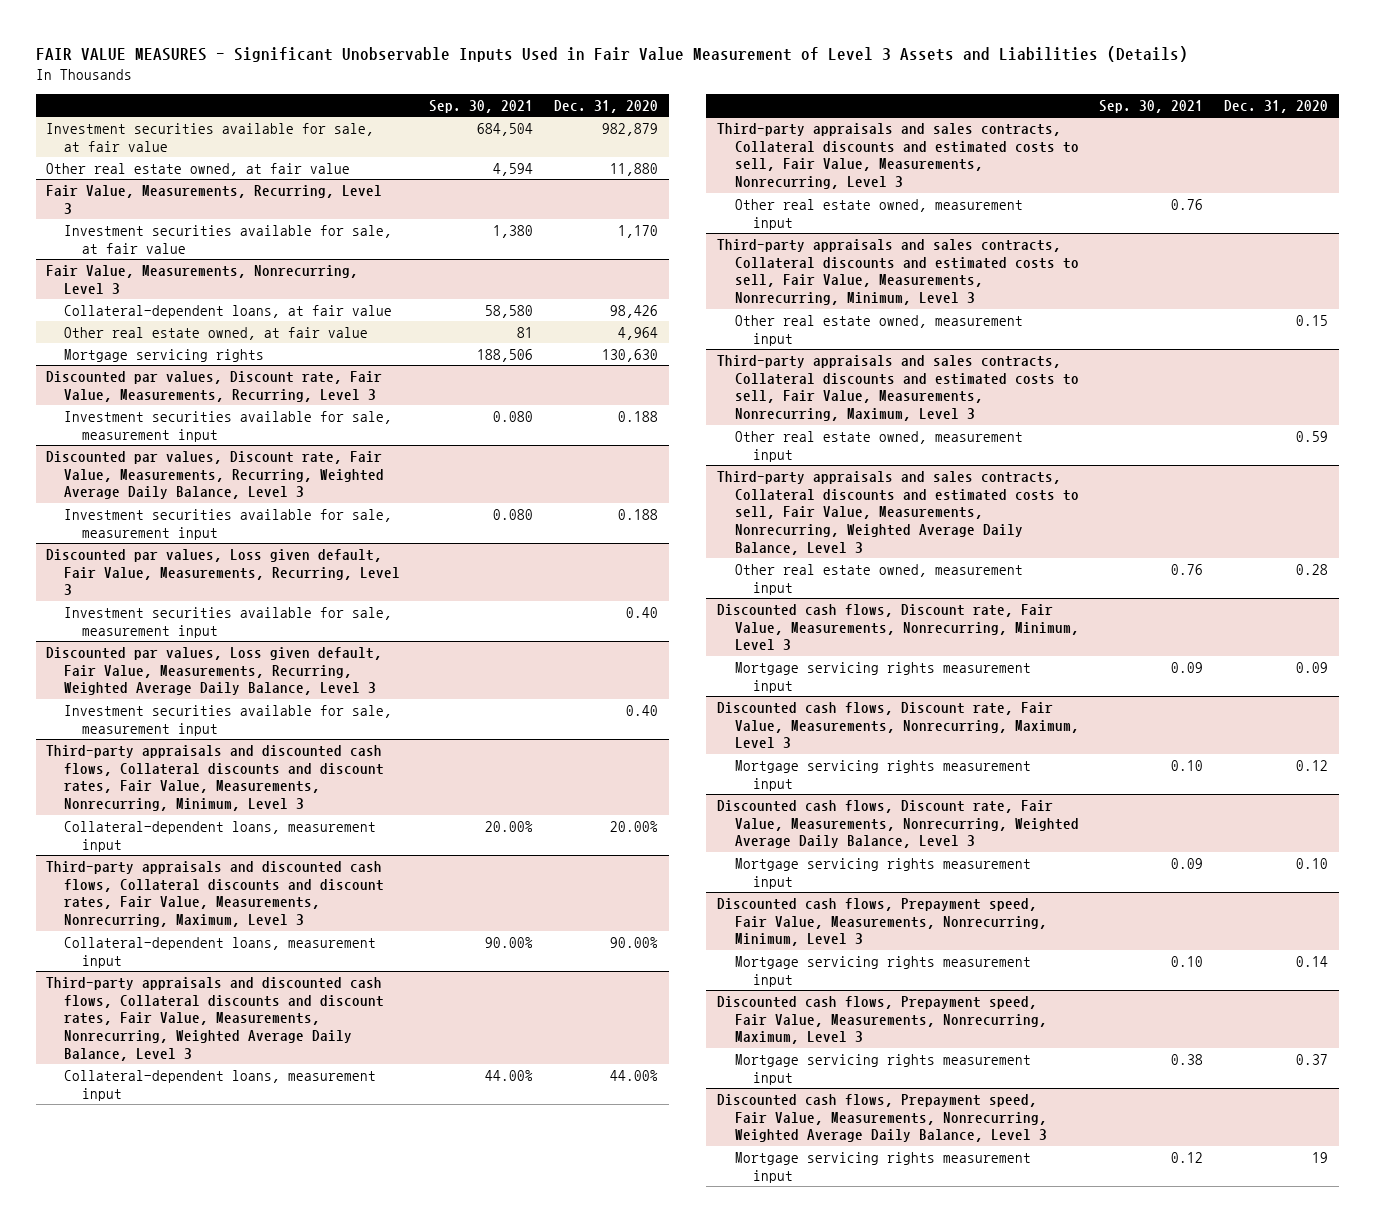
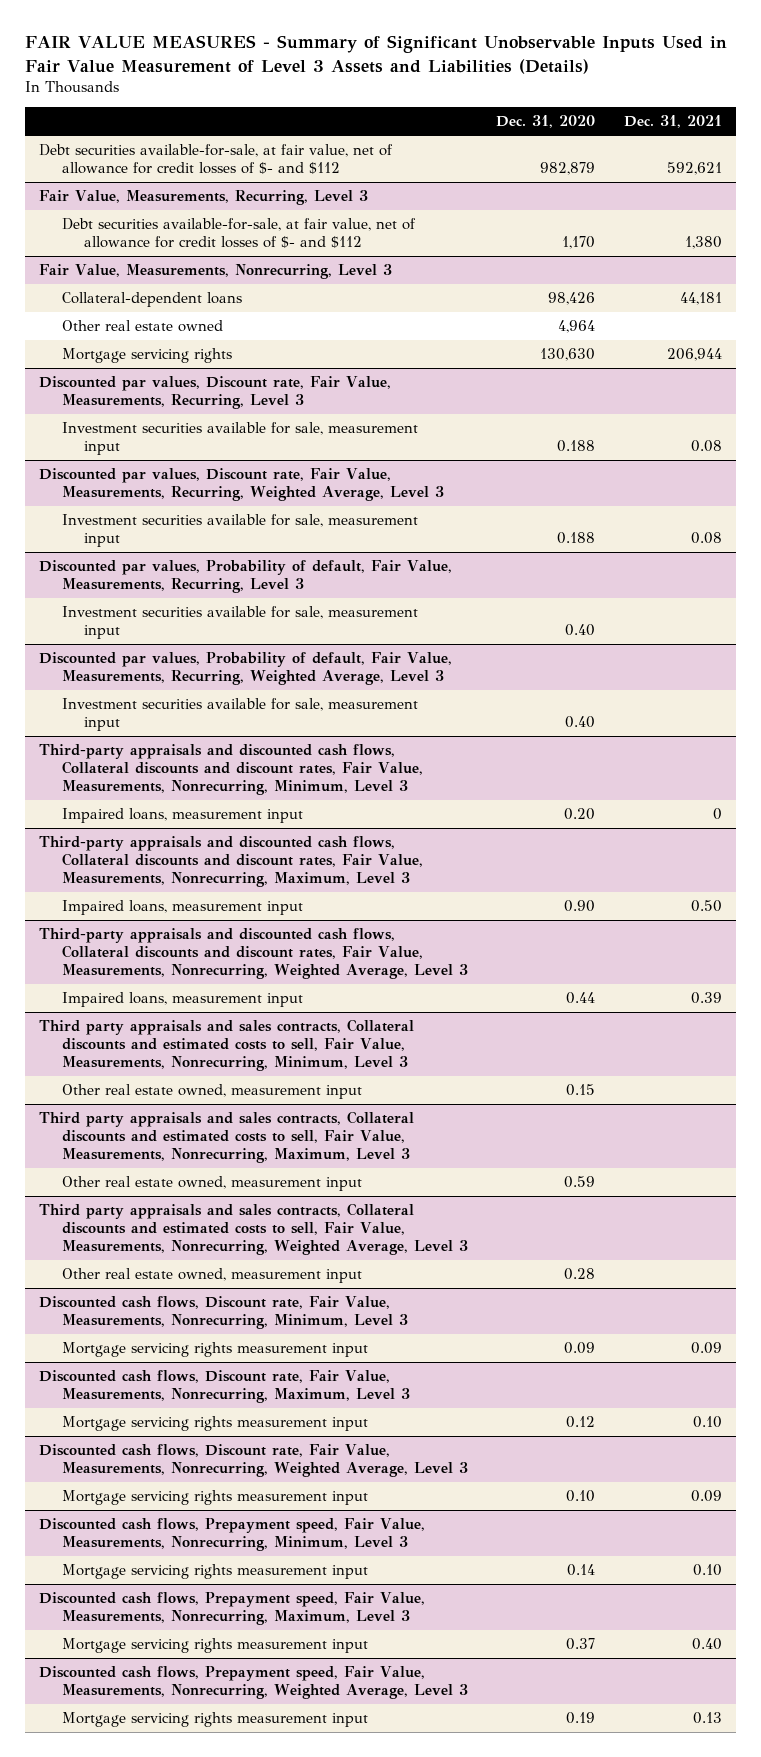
- FAIR VALUE MEASURES - Significant Unobservable Inputs Used in Fair Value Measurement of Level 3 Assets and Liabilities (Details)
+ FAIR VALUE MEASURES - Summary of Significant Unobservable Inputs Used in Fair Value Measurement of Level 3 Assets and Liabilities (Details)
- | Sep. 30, 2021 | Dec. 31, 2020
+ | Dec. 31, 2020 | Dec. 31, 2021
- Investment securities available for sale, at fair value | 684,504 | 982,879
- Other real estate owned, at fair value | 4,594 | 11,880
+ Debt securities available-for-sale, at fair value, net of allowance for credit losses of $- and $112 | 982,879 | 592,621
@ Fair Value, Measurements, Recurring, Level 3
- Investment securities available for sale, at fair value | 1,380 | 1,170
+ Debt securities available-for-sale, at fair value, net of allowance for credit losses of $- and $112 | 1,170 | 1,380
@ Fair Value, Measurements, Nonrecurring, Level 3
- Collateral-dependent loans, at fair value | 58,580 | 98,426
- Other real estate owned, at fair value | 81 | 4,964
+ Collateral-dependent loans | 98,426 | 44,181
+ Other real estate owned | 4,964 |
- Discounted par values, Discount rate, Fair Value, Measurements, Recurring, Weighted Average Daily Balance, Level 3
+ Discounted par values, Discount rate, Fair Value, Measurements, Recurring, Weighted Average, Level 3
- Discounted par values, Loss given default, Fair Value, Measurements, Recurring, Level 3
+ Discounted par values, Probability of default, Fair Value, Measurements, Recurring, Level 3
- Discounted par values, Loss given default, Fair Value, Measurements, Recurring, Weighted Average Daily Balance, Level 3
+ Discounted par values, Probability of default, Fair Value, Measurements, Recurring, Weighted Average, Level 3
@ Third-party appraisals and discounted cash flows, Collateral discounts and discount rates, Fair Value, Measurements, Nonrecurring, Minimum, Level 3
- Collateral-dependent loans, measurement input | 20.00% | 20.00%
+ Impaired loans, measurement input | 0.20 | 0
@ Third-party appraisals and discounted cash flows, Collateral discounts and discount rates, Fair Value, Measurements, Nonrecurring, Maximum, Level 3
- Collateral-dependent loans, measurement input | 90.00% | 90.00%
- Third-party appraisals and discounted cash flows, Collateral discounts and discount rates, Fair Value, Measurements, Nonrecurring, Weighted Average Daily Balance, Level 3
- Collateral-dependent loans, measurement input | 44.00% | 44.00%
- Third-party appraisals and sales contracts, Collateral discounts and estimated costs to sell, Fair Value, Measurements, Nonrecurring, Level 3
- Other real estate owned, measurement input | 0.76 |
- Third-party appraisals and sales contracts, Collateral discounts and estimated costs to sell, Fair Value, Measurements, Nonrecurring, Minimum, Level 3
@ Third-party appraisals and discounted cash flows, Collateral discounts and discount rates, Fair Value, Measurements, Nonrecurring, Maximum, Level 3
+ Impaired loans, measurement input | 0.90 | 0.50
+ Third-party appraisals and discounted cash flows, Collateral discounts and discount rates, Fair Value, Measurements, Nonrecurring, Weighted Average, Level 3
+ Impaired loans, measurement input | 0.44 | 0.39
+ Third party appraisals and sales contracts, Collateral discounts and estimated costs to sell, Fair Value, Measurements, Nonrecurring, Minimum, Level 3
- Third-party appraisals and sales contracts, Collateral discounts and estimated costs to sell, Fair Value, Measurements, Nonrecurring, Maximum, Level 3
+ Third party appraisals and sales contracts, Collateral discounts and estimated costs to sell, Fair Value, Measurements, Nonrecurring, Maximum, Level 3
- Third-party appraisals and sales contracts, Collateral discounts and estimated costs to sell, Fair Value, Measurements, Nonrecurring, Weighted Average Daily Balance, Level 3
+ Third party appraisals and sales contracts, Collateral discounts and estimated costs to sell, Fair Value, Measurements, Nonrecurring, Weighted Average, Level 3
- Discounted cash flows, Discount rate, Fair Value, Measurements, Nonrecurring, Weighted Average Daily Balance, Level 3
+ Discounted cash flows, Discount rate, Fair Value, Measurements, Nonrecurring, Weighted Average, Level 3
- Discounted cash flows, Prepayment speed, Fair Value, Measurements, Nonrecurring, Weighted Average Daily Balance, Level 3
- Mortgage servicing rights measurement input | 0.12 | 19
+ Discounted cash flows, Prepayment speed, Fair Value, Measurements, Nonrecurring, Weighted Average, Level 3
+ Mortgage servicing rights measurement input | 0.19 | 0.13

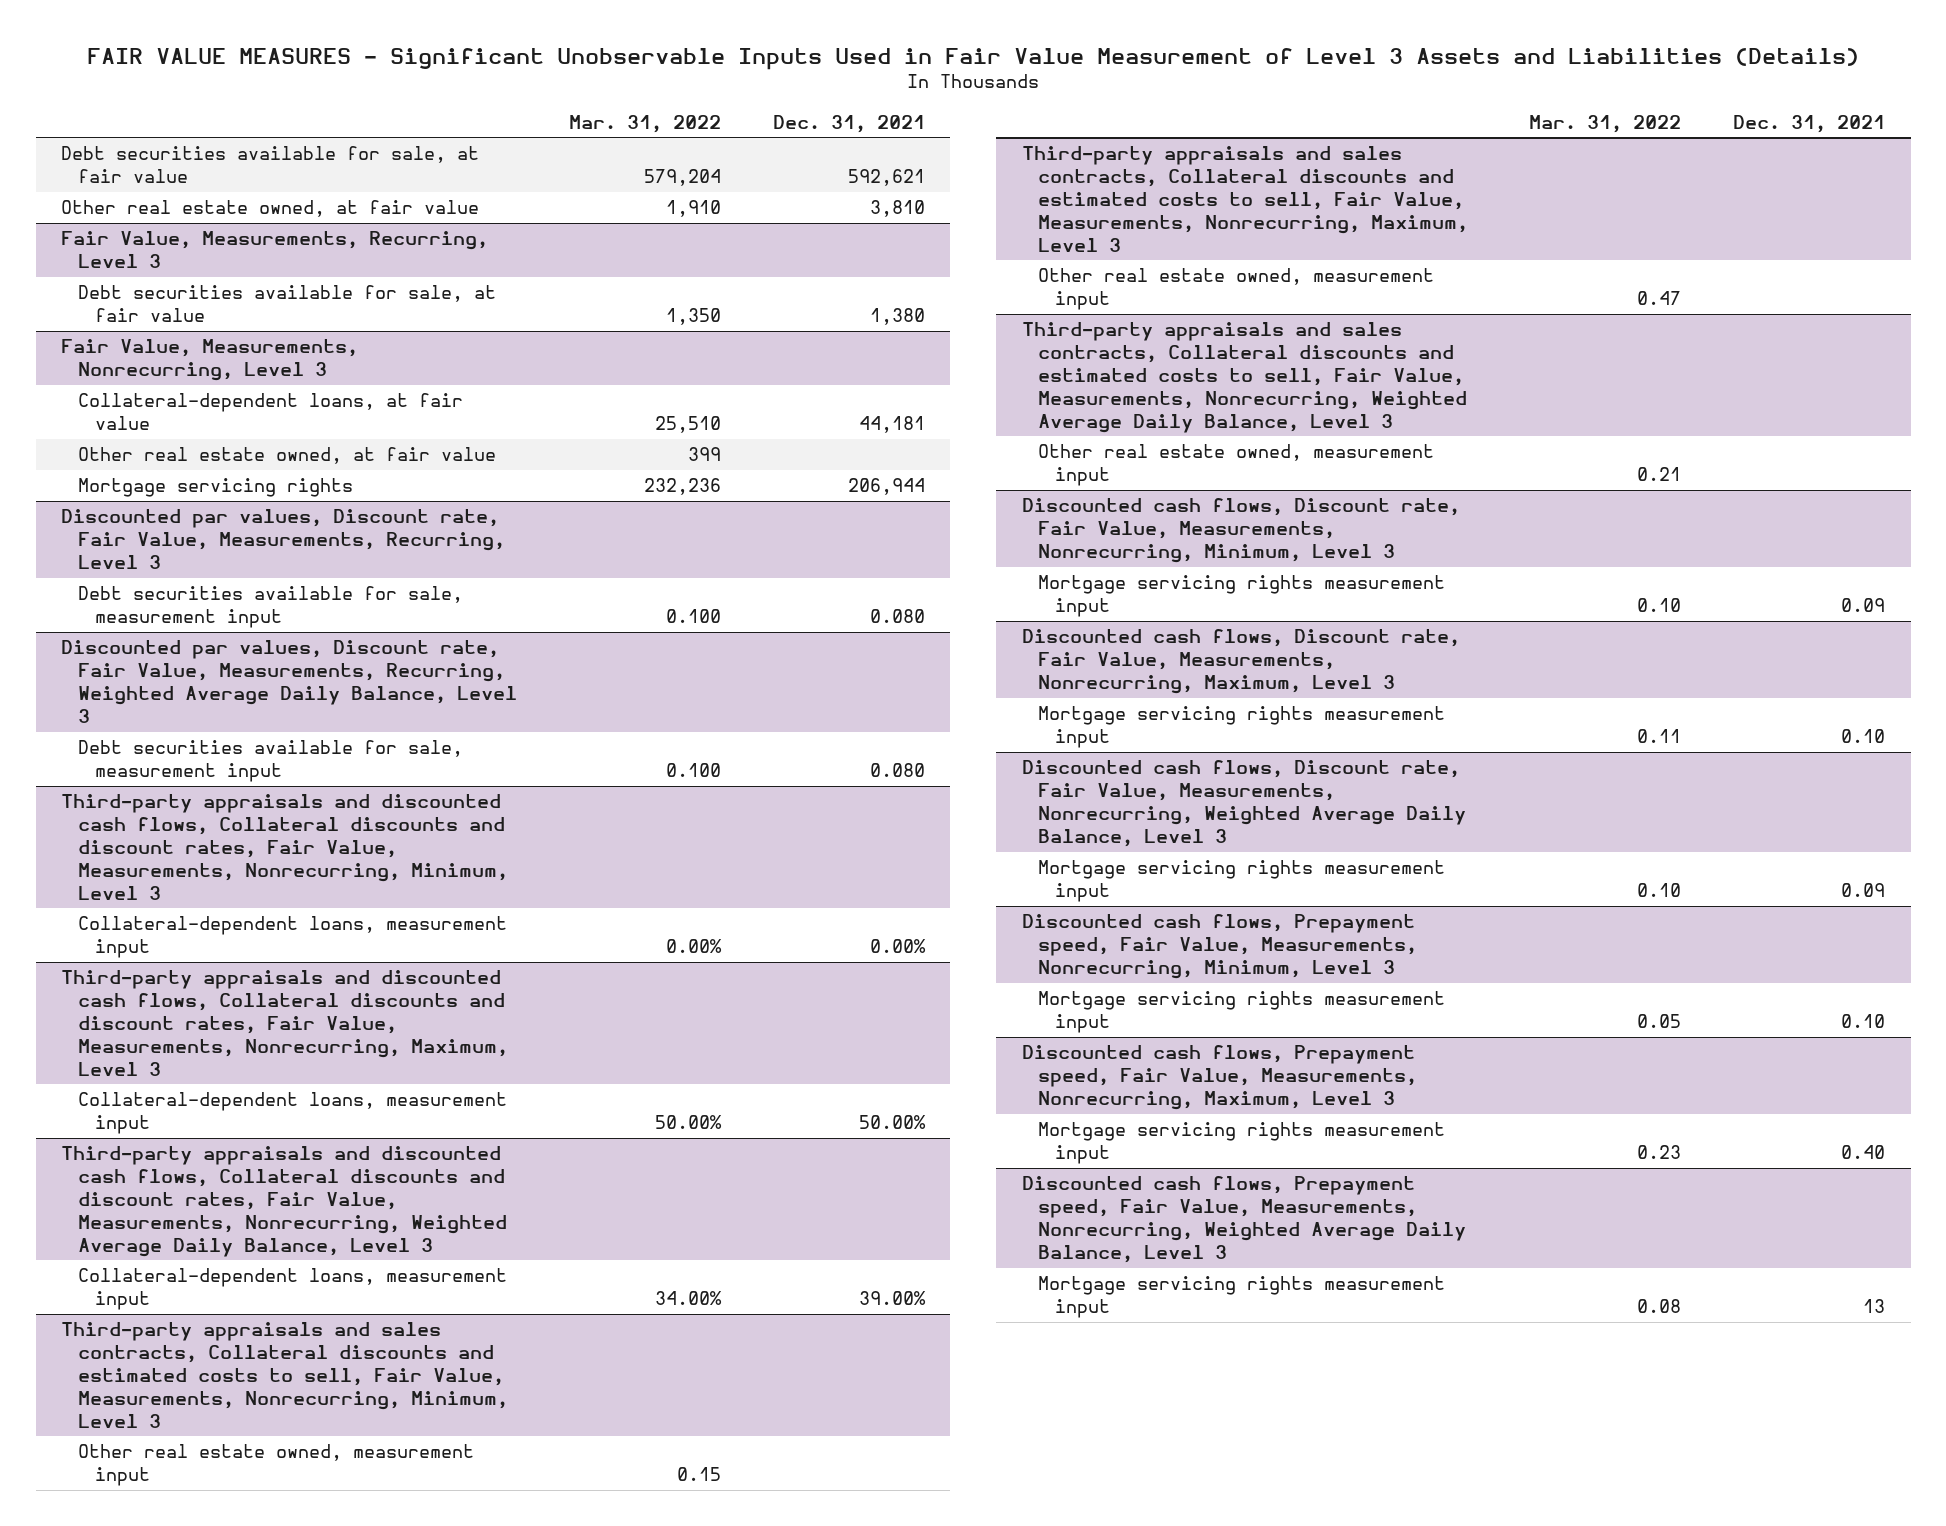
- FAIR VALUE MEASURES - Summary of Significant Unobservable Inputs Used in Fair Value Measurement of Level 3 Assets and Liabilities (Details)
+ FAIR VALUE MEASURES - Significant Unobservable Inputs Used in Fair Value Measurement of Level 3 Assets and Liabilities (Details)
- | Dec. 31, 2020 | Dec. 31, 2021
+ | Mar. 31, 2022 | Dec. 31, 2021
- Debt securities available-for-sale, at fair value, net of allowance for credit losses of $- and $112 | 982,879 | 592,621
+ Debt securities available for sale, at fair value | 579,204 | 592,621
+ Other real estate owned, at fair value | 1,910 | 3,810
@ Fair Value, Measurements, Recurring, Level 3
- Debt securities available-for-sale, at fair value, net of allowance for credit losses of $- and $112 | 1,170 | 1,380
+ Debt securities available for sale, at fair value | 1,350 | 1,380
@ Fair Value, Measurements, Nonrecurring, Level 3
- Collateral-dependent loans | 98,426 | 44,181
- Other real estate owned | 4,964 |
+ Collateral-dependent loans, at fair value | 25,510 | 44,181
+ Other real estate owned, at fair value | 399 |
@ Discounted par values, Discount rate, Fair Value, Measurements, Recurring, Level 3
- Investment securities available for sale, measurement input | 0.188 | 0.08
- Discounted par values, Discount rate, Fair Value, Measurements, Recurring, Weighted Average, Level 3
- Investment securities available for sale, measurement input | 0.188 | 0.08
- Discounted par values, Probability of default, Fair Value, Measurements, Recurring, Level 3
- Investment securities available for sale, measurement input | 0.40 |
- Discounted par values, Probability of default, Fair Value, Measurements, Recurring, Weighted Average, Level 3
- Investment securities available for sale, measurement input | 0.40 |
@ Discounted par values, Discount rate, Fair Value, Measurements, Recurring, Level 3
+ Debt securities available for sale, measurement input | 0.100 | 0.080
+ Discounted par values, Discount rate, Fair Value, Measurements, Recurring, Weighted Average Daily Balance, Level 3
+ Debt securities available for sale, measurement input | 0.100 | 0.080
@ Third-party appraisals and discounted cash flows, Collateral discounts and discount rates, Fair Value, Measurements, Nonrecurring, Minimum, Level 3
- Impaired loans, measurement input | 0.20 | 0
+ Collateral-dependent loans, measurement input | 0.00% | 0.00%
@ Third-party appraisals and discounted cash flows, Collateral discounts and discount rates, Fair Value, Measurements, Nonrecurring, Maximum, Level 3
- Impaired loans, measurement input | 0.90 | 0.50
- Third-party appraisals and discounted cash flows, Collateral discounts and discount rates, Fair Value, Measurements, Nonrecurring, Weighted Average, Level 3
- Impaired loans, measurement input | 0.44 | 0.39
- Third party appraisals and sales contracts, Collateral discounts and estimated costs to sell, Fair Value, Measurements, Nonrecurring, Minimum, Level 3
@ Third-party appraisals and discounted cash flows, Collateral discounts and discount rates, Fair Value, Measurements, Nonrecurring, Maximum, Level 3
+ Collateral-dependent loans, measurement input | 50.00% | 50.00%
+ Third-party appraisals and discounted cash flows, Collateral discounts and discount rates, Fair Value, Measurements, Nonrecurring, Weighted Average Daily Balance, Level 3
+ Collateral-dependent loans, measurement input | 34.00% | 39.00%
+ Third-party appraisals and sales contracts, Collateral discounts and estimated costs to sell, Fair Value, Measurements, Nonrecurring, Minimum, Level 3
- Third party appraisals and sales contracts, Collateral discounts and estimated costs to sell, Fair Value, Measurements, Nonrecurring, Maximum, Level 3
+ Third-party appraisals and sales contracts, Collateral discounts and estimated costs to sell, Fair Value, Measurements, Nonrecurring, Maximum, Level 3
- Third party appraisals and sales contracts, Collateral discounts and estimated costs to sell, Fair Value, Measurements, Nonrecurring, Weighted Average, Level 3
+ Third-party appraisals and sales contracts, Collateral discounts and estimated costs to sell, Fair Value, Measurements, Nonrecurring, Weighted Average Daily Balance, Level 3
- Discounted cash flows, Discount rate, Fair Value, Measurements, Nonrecurring, Weighted Average, Level 3
+ Discounted cash flows, Discount rate, Fair Value, Measurements, Nonrecurring, Weighted Average Daily Balance, Level 3
- Discounted cash flows, Prepayment speed, Fair Value, Measurements, Nonrecurring, Weighted Average, Level 3
- Mortgage servicing rights measurement input | 0.19 | 0.13
+ Discounted cash flows, Prepayment speed, Fair Value, Measurements, Nonrecurring, Weighted Average Daily Balance, Level 3
+ Mortgage servicing rights measurement input | 0.08 | 13

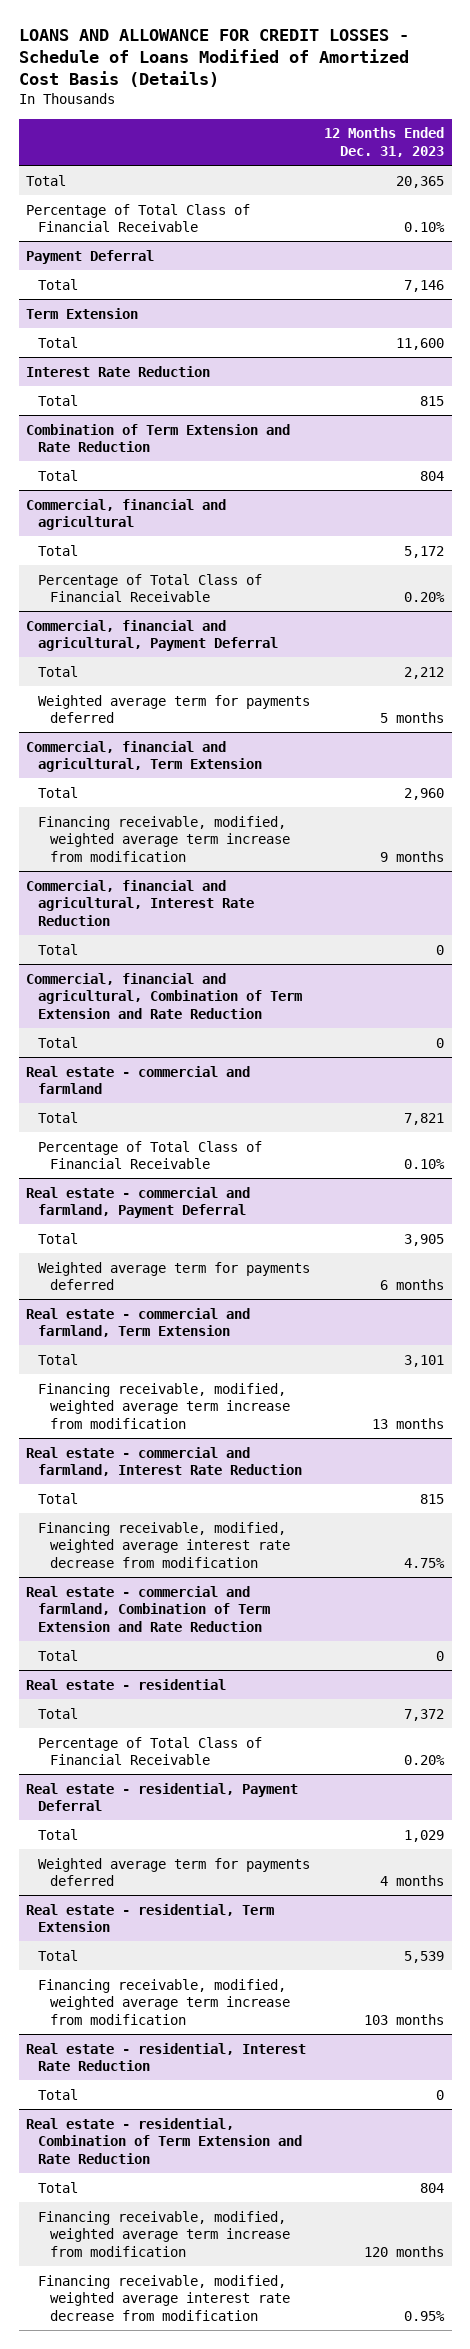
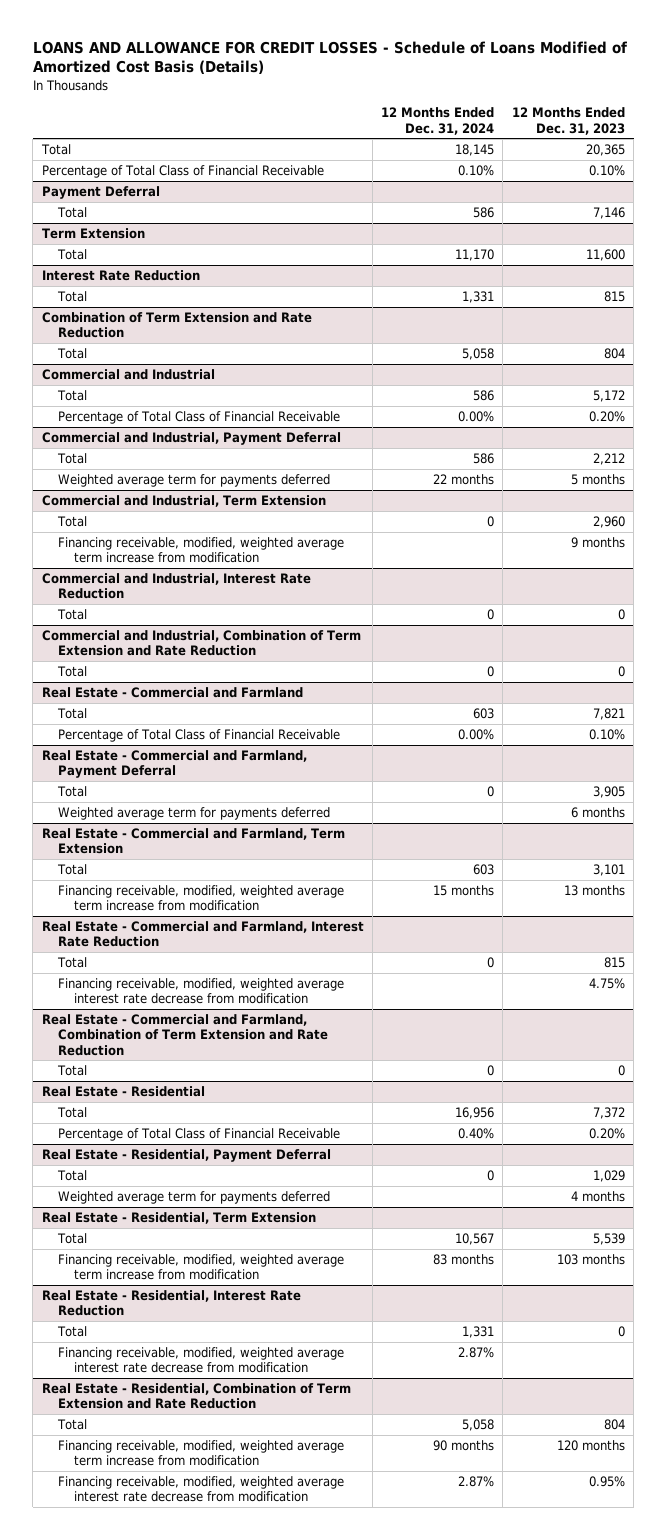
- | 12 Months Ended Dec. 31, 2023
+ | 12 Months Ended Dec. 31, 2024 | 12 Months Ended Dec. 31, 2023
- Commercial, financial and agricultural
+ Commercial and Industrial
- Commercial, financial and agricultural, Payment Deferral
+ Commercial and Industrial, Payment Deferral
- Commercial, financial and agricultural, Term Extension
+ Commercial and Industrial, Term Extension
- Commercial, financial and agricultural, Interest Rate Reduction
+ Commercial and Industrial, Interest Rate Reduction
- Commercial, financial and agricultural, Combination of Term Extension and Rate Reduction
+ Commercial and Industrial, Combination of Term Extension and Rate Reduction
- Real estate - commercial and farmland
+ Real Estate - Commercial and Farmland
- Real estate - commercial and farmland, Payment Deferral
+ Real Estate - Commercial and Farmland, Payment Deferral
- Real estate - commercial and farmland, Term Extension
+ Real Estate - Commercial and Farmland, Term Extension
- Real estate - commercial and farmland, Interest Rate Reduction
+ Real Estate - Commercial and Farmland, Interest Rate Reduction
- Real estate - commercial and farmland, Combination of Term Extension and Rate Reduction
+ Real Estate - Commercial and Farmland, Combination of Term Extension and Rate Reduction
- Real estate - residential
+ Real Estate - Residential
- Real estate - residential, Payment Deferral
+ Real Estate - Residential, Payment Deferral
- Real estate - residential, Term Extension
+ Real Estate - Residential, Term Extension
- Real estate - residential, Interest Rate Reduction
+ Real Estate - Residential, Interest Rate Reduction
- Real estate - residential, Combination of Term Extension and Rate Reduction
+ Financing receivable, modified, weighted average interest rate decrease from modification | 2.87% |
+ Real Estate - Residential, Combination of Term Extension and Rate Reduction

